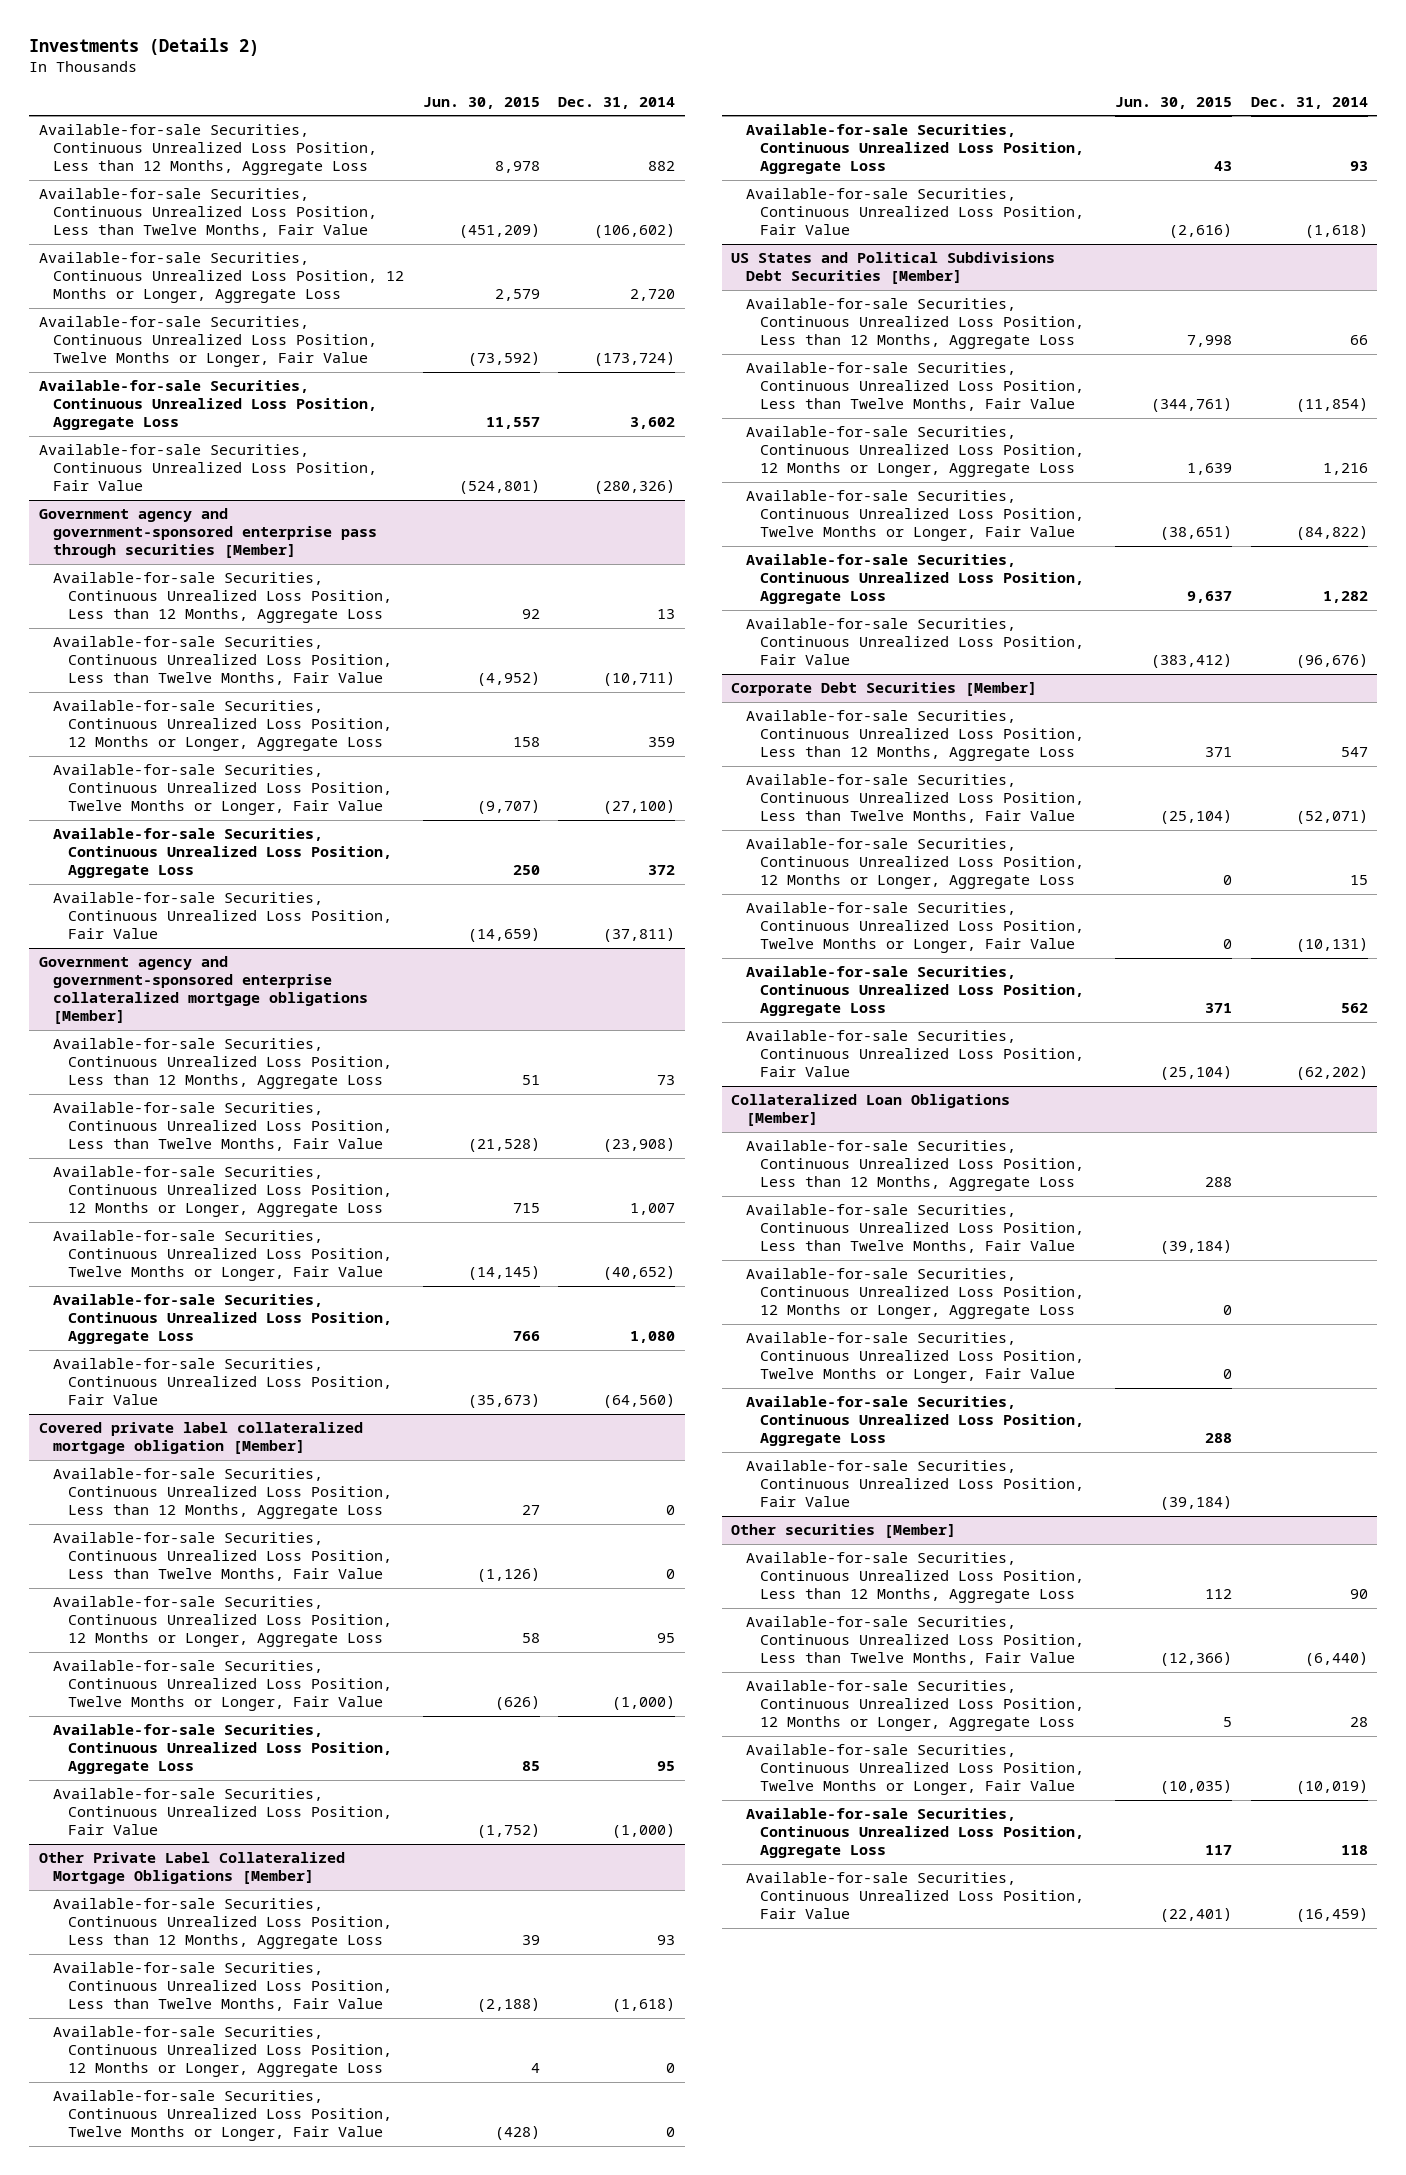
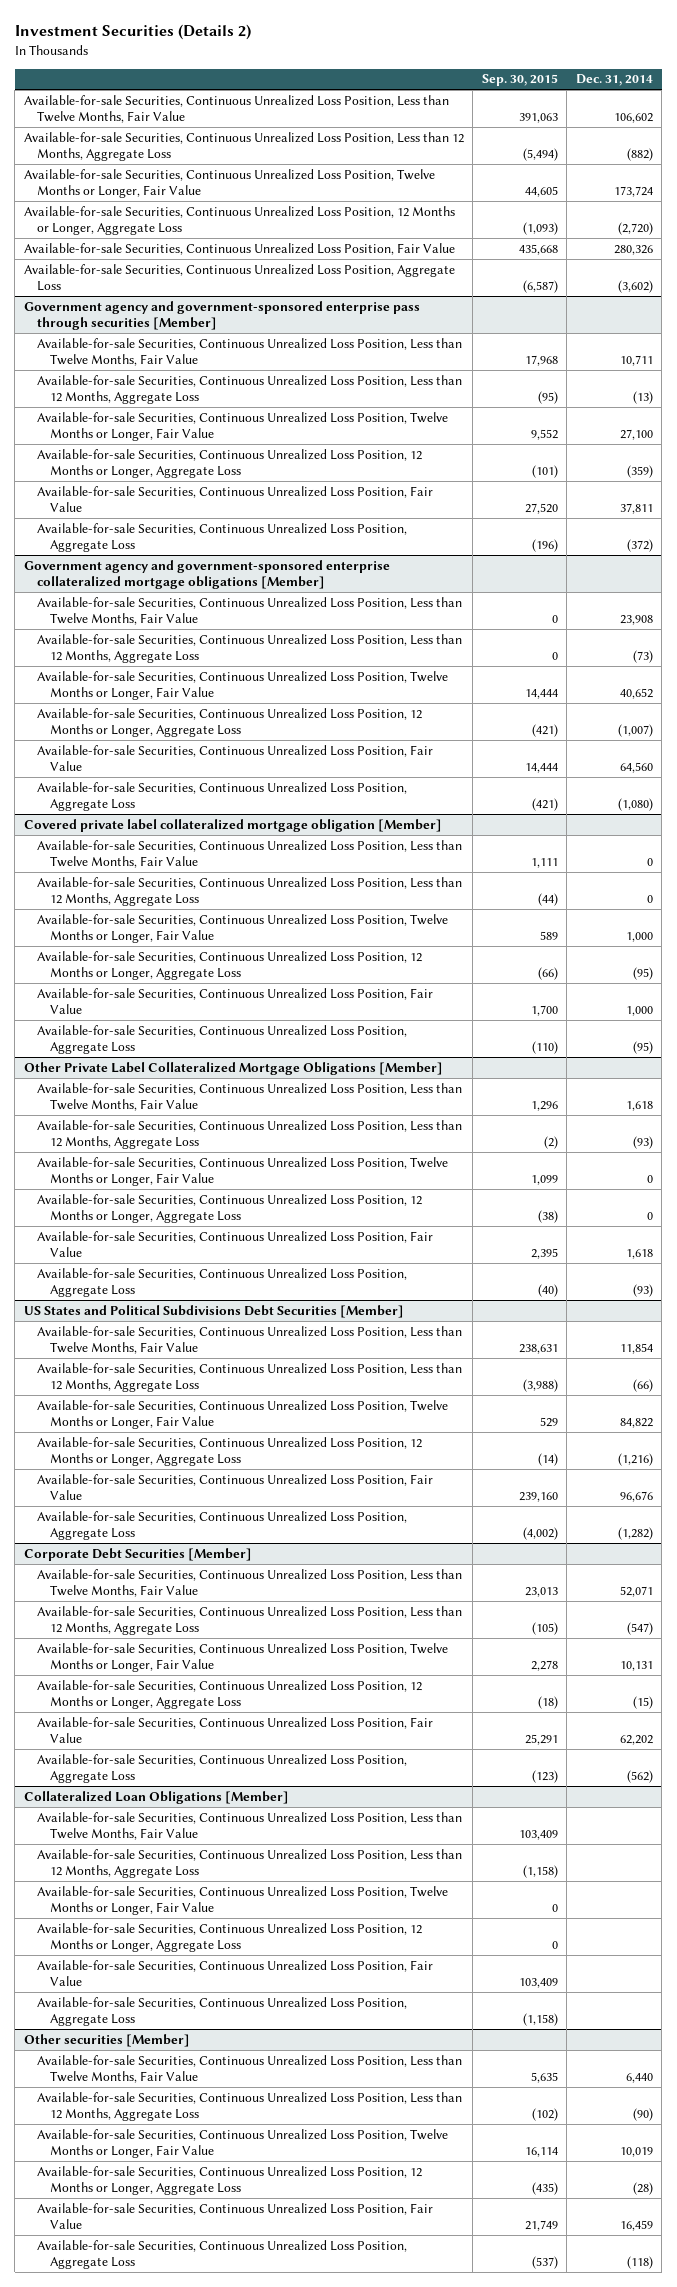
- Investments (Details 2)
+ Investment Securities (Details 2)
- | Jun. 30, 2015 | Dec. 31, 2014
+ | Sep. 30, 2015 | Dec. 31, 2014
- Available-for-sale Securities, Continuous Unrealized Loss Position, Less than 12 Months, Aggregate Loss | 8,978 | 882
- Available-for-sale Securities, Continuous Unrealized Loss Position, Less than Twelve Months, Fair Value | (451,209) | (106,602)
- Available-for-sale Securities, Continuous Unrealized Loss Position, 12 Months or Longer, Aggregate Loss | 2,579 | 2,720
- Available-for-sale Securities, Continuous Unrealized Loss Position, Twelve Months or Longer, Fair Value | (73,592) | (173,724)
- Available-for-sale Securities, Continuous Unrealized Loss Position, Aggregate Loss | 11,557 | 3,602
- Available-for-sale Securities, Continuous Unrealized Loss Position, Fair Value | (524,801) | (280,326)
+ Available-for-sale Securities, Continuous Unrealized Loss Position, Less than Twelve Months, Fair Value | 391,063 | 106,602
+ Available-for-sale Securities, Continuous Unrealized Loss Position, Less than 12 Months, Aggregate Loss | (5,494) | (882)
+ Available-for-sale Securities, Continuous Unrealized Loss Position, Twelve Months or Longer, Fair Value | 44,605 | 173,724
+ Available-for-sale Securities, Continuous Unrealized Loss Position, 12 Months or Longer, Aggregate Loss | (1,093) | (2,720)
+ Available-for-sale Securities, Continuous Unrealized Loss Position, Fair Value | 435,668 | 280,326
+ Available-for-sale Securities, Continuous Unrealized Loss Position, Aggregate Loss | (6,587) | (3,602)
@ Government agency and government-sponsored enterprise pass through securities [Member]
- Available-for-sale Securities, Continuous Unrealized Loss Position, Less than 12 Months, Aggregate Loss | 92 | 13
- Available-for-sale Securities, Continuous Unrealized Loss Position, Less than Twelve Months, Fair Value | (4,952) | (10,711)
- Available-for-sale Securities, Continuous Unrealized Loss Position, 12 Months or Longer, Aggregate Loss | 158 | 359
- Available-for-sale Securities, Continuous Unrealized Loss Position, Twelve Months or Longer, Fair Value | (9,707) | (27,100)
- Available-for-sale Securities, Continuous Unrealized Loss Position, Aggregate Loss | 250 | 372
- Available-for-sale Securities, Continuous Unrealized Loss Position, Fair Value | (14,659) | (37,811)
+ Available-for-sale Securities, Continuous Unrealized Loss Position, Less than Twelve Months, Fair Value | 17,968 | 10,711
+ Available-for-sale Securities, Continuous Unrealized Loss Position, Less than 12 Months, Aggregate Loss | (95) | (13)
+ Available-for-sale Securities, Continuous Unrealized Loss Position, Twelve Months or Longer, Fair Value | 9,552 | 27,100
+ Available-for-sale Securities, Continuous Unrealized Loss Position, 12 Months or Longer, Aggregate Loss | (101) | (359)
+ Available-for-sale Securities, Continuous Unrealized Loss Position, Fair Value | 27,520 | 37,811
+ Available-for-sale Securities, Continuous Unrealized Loss Position, Aggregate Loss | (196) | (372)
@ Government agency and government-sponsored enterprise collateralized mortgage obligations [Member]
- Available-for-sale Securities, Continuous Unrealized Loss Position, Less than 12 Months, Aggregate Loss | 51 | 73
- Available-for-sale Securities, Continuous Unrealized Loss Position, Less than Twelve Months, Fair Value | (21,528) | (23,908)
- Available-for-sale Securities, Continuous Unrealized Loss Position, 12 Months or Longer, Aggregate Loss | 715 | 1,007
- Available-for-sale Securities, Continuous Unrealized Loss Position, Twelve Months or Longer, Fair Value | (14,145) | (40,652)
- Available-for-sale Securities, Continuous Unrealized Loss Position, Aggregate Loss | 766 | 1,080
- Available-for-sale Securities, Continuous Unrealized Loss Position, Fair Value | (35,673) | (64,560)
+ Available-for-sale Securities, Continuous Unrealized Loss Position, Less than Twelve Months, Fair Value | 0 | 23,908
+ Available-for-sale Securities, Continuous Unrealized Loss Position, Less than 12 Months, Aggregate Loss | 0 | (73)
+ Available-for-sale Securities, Continuous Unrealized Loss Position, Twelve Months or Longer, Fair Value | 14,444 | 40,652
+ Available-for-sale Securities, Continuous Unrealized Loss Position, 12 Months or Longer, Aggregate Loss | (421) | (1,007)
+ Available-for-sale Securities, Continuous Unrealized Loss Position, Fair Value | 14,444 | 64,560
+ Available-for-sale Securities, Continuous Unrealized Loss Position, Aggregate Loss | (421) | (1,080)
@ Covered private label collateralized mortgage obligation [Member]
- Available-for-sale Securities, Continuous Unrealized Loss Position, 12 Months or Longer, Aggregate Loss | 58 | 95
- Available-for-sale Securities, Continuous Unrealized Loss Position, Twelve Months or Longer, Fair Value | (626) | (1,000)
- Available-for-sale Securities, Continuous Unrealized Loss Position, Aggregate Loss | 85 | 95
- Available-for-sale Securities, Continuous Unrealized Loss Position, Fair Value | (1,752) | (1,000)
moved down: Available-for-sale Securities, Continuous Unrealized Loss Position, Less than 12 Months, Aggregate Loss | (44) | 0
+ Available-for-sale Securities, Continuous Unrealized Loss Position, Twelve Months or Longer, Fair Value | 589 | 1,000
+ Available-for-sale Securities, Continuous Unrealized Loss Position, 12 Months or Longer, Aggregate Loss | (66) | (95)
+ Available-for-sale Securities, Continuous Unrealized Loss Position, Fair Value | 1,700 | 1,000
+ Available-for-sale Securities, Continuous Unrealized Loss Position, Aggregate Loss | (110) | (95)
@ Other Private Label Collateralized Mortgage Obligations [Member]
- Available-for-sale Securities, Continuous Unrealized Loss Position, Less than 12 Months, Aggregate Loss | 39 | 93
- Available-for-sale Securities, Continuous Unrealized Loss Position, Less than Twelve Months, Fair Value | (2,188) | (1,618)
+ Available-for-sale Securities, Continuous Unrealized Loss Position, Less than Twelve Months, Fair Value | 1,296 | 1,618
+ Available-for-sale Securities, Continuous Unrealized Loss Position, Less than 12 Months, Aggregate Loss | (2) | (93)
- Available-for-sale Securities, Continuous Unrealized Loss Position, Aggregate Loss | 43 | 93
- Available-for-sale Securities, Continuous Unrealized Loss Position, Fair Value | (2,616) | (1,618)
moved down: Available-for-sale Securities, Continuous Unrealized Loss Position, 12 Months or Longer, Aggregate Loss | (38) | 0
+ Available-for-sale Securities, Continuous Unrealized Loss Position, Fair Value | 2,395 | 1,618
+ Available-for-sale Securities, Continuous Unrealized Loss Position, Aggregate Loss | (40) | (93)
@ US States and Political Subdivisions Debt Securities [Member]
- Available-for-sale Securities, Continuous Unrealized Loss Position, Less than 12 Months, Aggregate Loss | 7,998 | 66
- Available-for-sale Securities, Continuous Unrealized Loss Position, Less than Twelve Months, Fair Value | (344,761) | (11,854)
- Available-for-sale Securities, Continuous Unrealized Loss Position, 12 Months or Longer, Aggregate Loss | 1,639 | 1,216
- Available-for-sale Securities, Continuous Unrealized Loss Position, Twelve Months or Longer, Fair Value | (38,651) | (84,822)
- Available-for-sale Securities, Continuous Unrealized Loss Position, Aggregate Loss | 9,637 | 1,282
- Available-for-sale Securities, Continuous Unrealized Loss Position, Fair Value | (383,412) | (96,676)
+ Available-for-sale Securities, Continuous Unrealized Loss Position, Less than Twelve Months, Fair Value | 238,631 | 11,854
+ Available-for-sale Securities, Continuous Unrealized Loss Position, Less than 12 Months, Aggregate Loss | (3,988) | (66)
+ Available-for-sale Securities, Continuous Unrealized Loss Position, Twelve Months or Longer, Fair Value | 529 | 84,822
+ Available-for-sale Securities, Continuous Unrealized Loss Position, 12 Months or Longer, Aggregate Loss | (14) | (1,216)
+ Available-for-sale Securities, Continuous Unrealized Loss Position, Fair Value | 239,160 | 96,676
+ Available-for-sale Securities, Continuous Unrealized Loss Position, Aggregate Loss | (4,002) | (1,282)
@ Corporate Debt Securities [Member]
- Available-for-sale Securities, Continuous Unrealized Loss Position, Less than 12 Months, Aggregate Loss | 371 | 547
- Available-for-sale Securities, Continuous Unrealized Loss Position, Less than Twelve Months, Fair Value | (25,104) | (52,071)
- Available-for-sale Securities, Continuous Unrealized Loss Position, 12 Months or Longer, Aggregate Loss | 0 | 15
- Available-for-sale Securities, Continuous Unrealized Loss Position, Twelve Months or Longer, Fair Value | 0 | (10,131)
- Available-for-sale Securities, Continuous Unrealized Loss Position, Aggregate Loss | 371 | 562
- Available-for-sale Securities, Continuous Unrealized Loss Position, Fair Value | (25,104) | (62,202)
+ Available-for-sale Securities, Continuous Unrealized Loss Position, Less than Twelve Months, Fair Value | 23,013 | 52,071
+ Available-for-sale Securities, Continuous Unrealized Loss Position, Less than 12 Months, Aggregate Loss | (105) | (547)
+ Available-for-sale Securities, Continuous Unrealized Loss Position, Twelve Months or Longer, Fair Value | 2,278 | 10,131
+ Available-for-sale Securities, Continuous Unrealized Loss Position, 12 Months or Longer, Aggregate Loss | (18) | (15)
+ Available-for-sale Securities, Continuous Unrealized Loss Position, Fair Value | 25,291 | 62,202
+ Available-for-sale Securities, Continuous Unrealized Loss Position, Aggregate Loss | (123) | (562)
@ Collateralized Loan Obligations [Member]
moved down: Available-for-sale Securities, Continuous Unrealized Loss Position, Less than 12 Months, Aggregate Loss | (1,158) |
moved down: Available-for-sale Securities, Continuous Unrealized Loss Position, 12 Months or Longer, Aggregate Loss | 0 |
moved down: Available-for-sale Securities, Continuous Unrealized Loss Position, Aggregate Loss | (1,158) |
@ Other securities [Member]
- Available-for-sale Securities, Continuous Unrealized Loss Position, Less than 12 Months, Aggregate Loss | 112 | 90
- Available-for-sale Securities, Continuous Unrealized Loss Position, Less than Twelve Months, Fair Value | (12,366) | (6,440)
- Available-for-sale Securities, Continuous Unrealized Loss Position, 12 Months or Longer, Aggregate Loss | 5 | 28
- Available-for-sale Securities, Continuous Unrealized Loss Position, Twelve Months or Longer, Fair Value | (10,035) | (10,019)
- Available-for-sale Securities, Continuous Unrealized Loss Position, Aggregate Loss | 117 | 118
- Available-for-sale Securities, Continuous Unrealized Loss Position, Fair Value | (22,401) | (16,459)
+ Available-for-sale Securities, Continuous Unrealized Loss Position, Less than Twelve Months, Fair Value | 5,635 | 6,440
+ Available-for-sale Securities, Continuous Unrealized Loss Position, Less than 12 Months, Aggregate Loss | (102) | (90)
+ Available-for-sale Securities, Continuous Unrealized Loss Position, Twelve Months or Longer, Fair Value | 16,114 | 10,019
+ Available-for-sale Securities, Continuous Unrealized Loss Position, 12 Months or Longer, Aggregate Loss | (435) | (28)
+ Available-for-sale Securities, Continuous Unrealized Loss Position, Fair Value | 21,749 | 16,459
+ Available-for-sale Securities, Continuous Unrealized Loss Position, Aggregate Loss | (537) | (118)

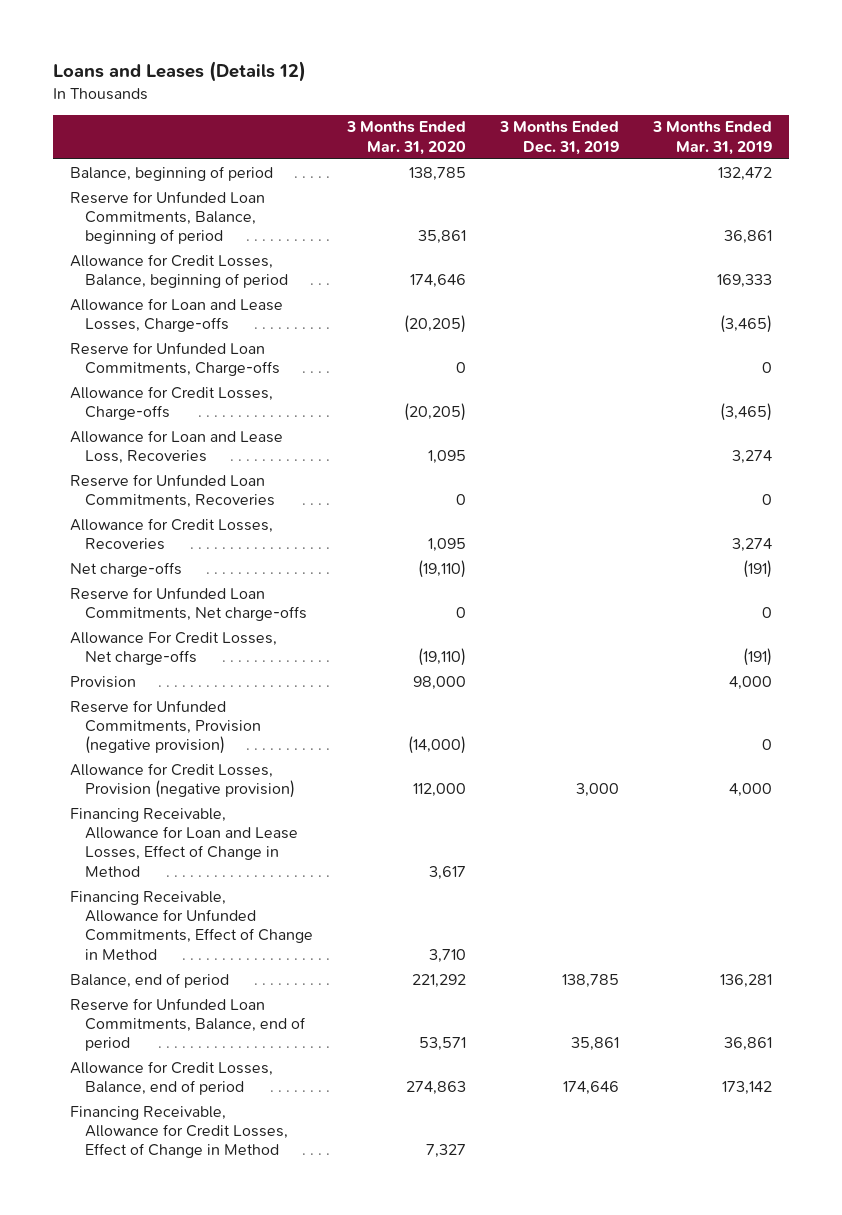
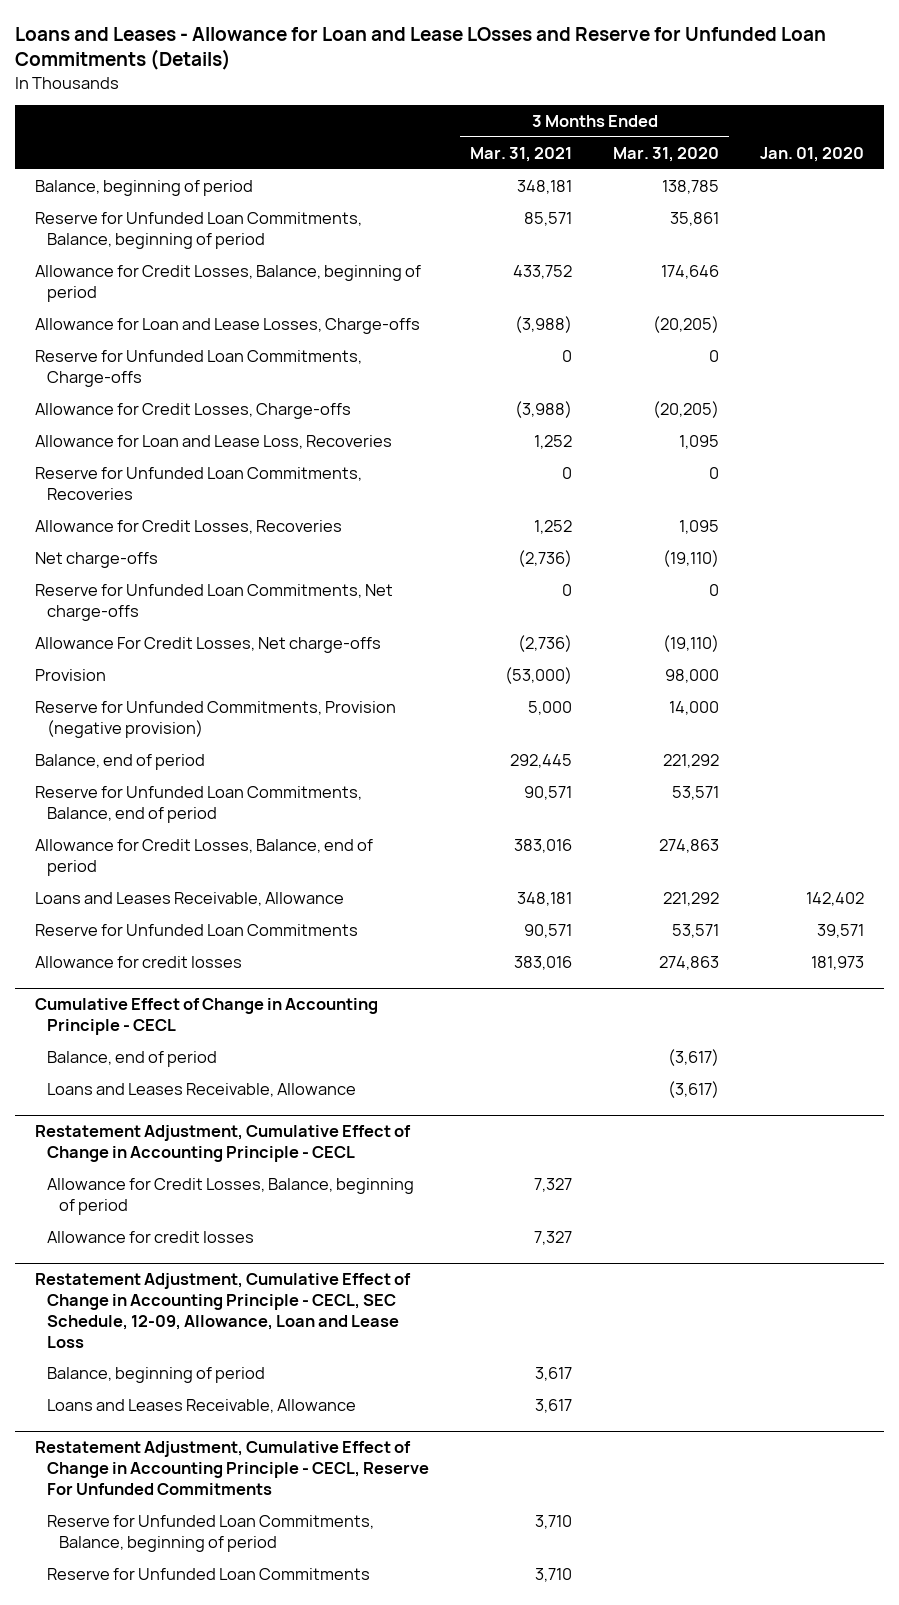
- Loans and Leases (Details 12)
+ Loans and Leases - Allowance for Loan and Lease LOsses and Reserve for Unfunded Loan Commitments (Details)
- | 3 Months Ended Mar. 31, 2020 | 3 Months Ended Dec. 31, 2019 | 3 Months Ended Mar. 31, 2019
+ | 3 Months Ended Mar. 31, 2021 | 3 Months Ended Mar. 31, 2020 | Jan. 01, 2020
- Reserve for Unfunded Commitments, Provision (negative provision) | (14,000) | | 0
- Allowance for Credit Losses, Provision (negative provision) | 112,000 | 3,000 | 4,000
- Financing Receivable, Allowance for Loan and Lease Losses, Effect of Change in Method | 3,617 | |
- Financing Receivable, Allowance for Unfunded Commitments, Effect of Change in Method | 3,710 | |
+ Reserve for Unfunded Commitments, Provision (negative provision) | 5,000 | 14,000 |
- Financing Receivable, Allowance for Credit Losses, Effect of Change in Method | 7,327 | |
+ Loans and Leases Receivable, Allowance | 348,181 | 221,292 | 142,402
+ Reserve for Unfunded Loan Commitments | 90,571 | 53,571 | 39,571
+ Allowance for credit losses | 383,016 | 274,863 | 181,973
+ Cumulative Effect of Change in Accounting Principle - CECL
+ Balance, end of period | | (3,617) |
+ Loans and Leases Receivable, Allowance | | (3,617) |
+ Restatement Adjustment, Cumulative Effect of Change in Accounting Principle - CECL
+ Allowance for Credit Losses, Balance, beginning of period | 7,327 | |
+ Allowance for credit losses | 7,327 | |
+ Restatement Adjustment, Cumulative Effect of Change in Accounting Principle - CECL, SEC Schedule, 12-09, Allowance, Loan and Lease Loss
+ Balance, beginning of period | 3,617 | |
+ Loans and Leases Receivable, Allowance | 3,617 | |
+ Restatement Adjustment, Cumulative Effect of Change in Accounting Principle - CECL, Reserve For Unfunded Commitments
+ Reserve for Unfunded Loan Commitments, Balance, beginning of period | 3,710 | |
+ Reserve for Unfunded Loan Commitments | 3,710 | |

